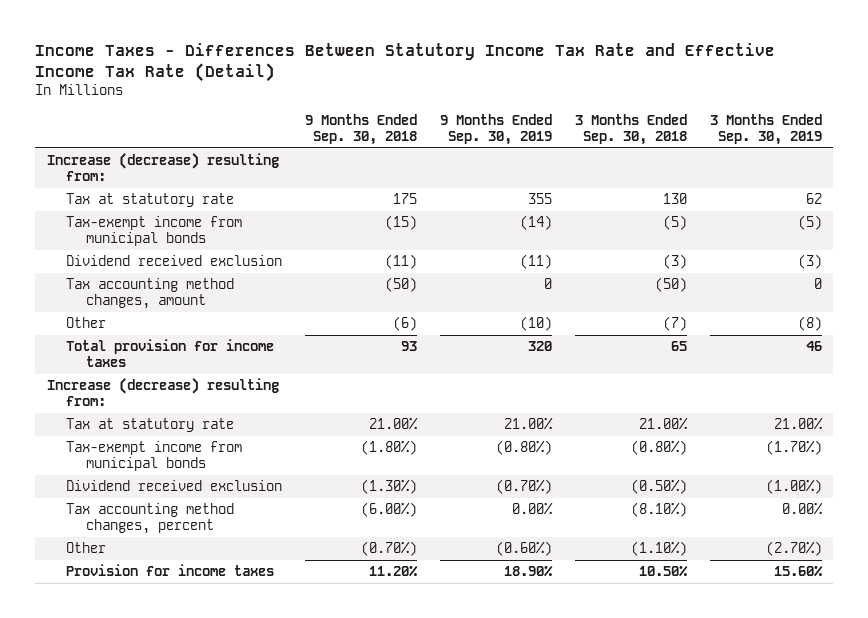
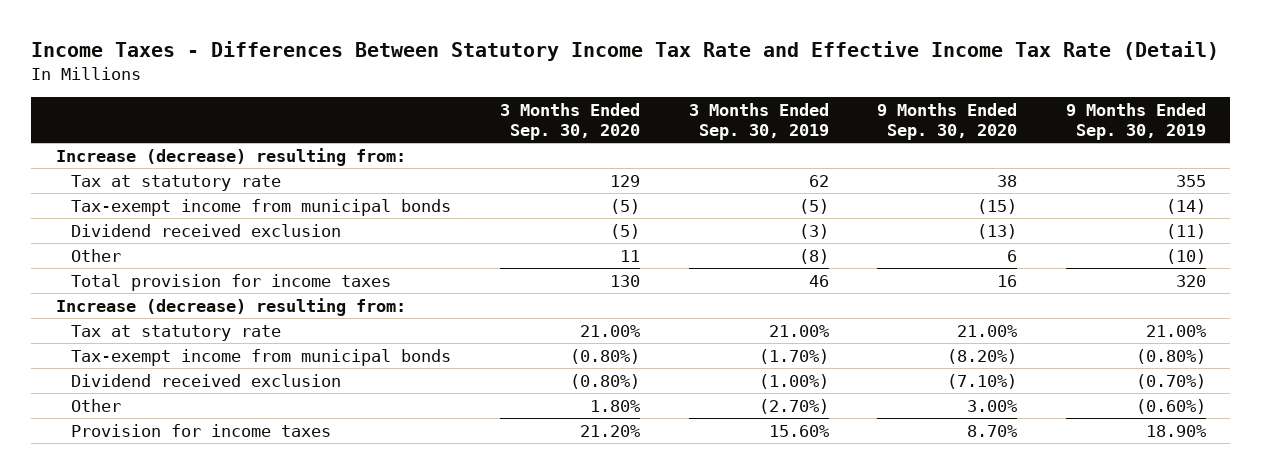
- | 9 Months Ended Sep. 30, 2018 | 9 Months Ended Sep. 30, 2019 | 3 Months Ended Sep. 30, 2018 | 3 Months Ended Sep. 30, 2019
+ | 3 Months Ended Sep. 30, 2020 | 3 Months Ended Sep. 30, 2019 | 9 Months Ended Sep. 30, 2020 | 9 Months Ended Sep. 30, 2019
- Tax accounting method changes, amount | (50) | 0 | (50) | 0
- Tax accounting method changes, percent | (6.00%) | 0.00% | (8.10%) | 0.00%

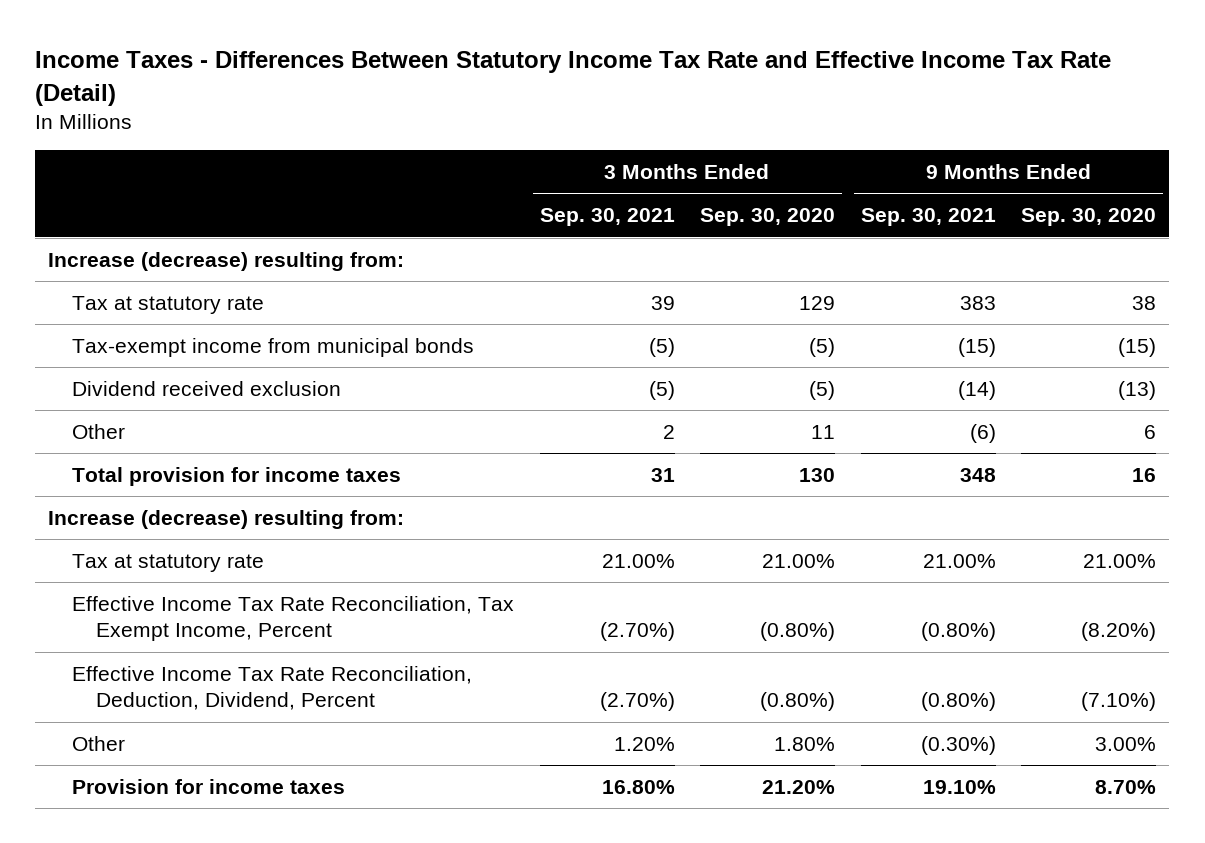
- | 3 Months Ended Sep. 30, 2020 | 3 Months Ended Sep. 30, 2019 | 9 Months Ended Sep. 30, 2020 | 9 Months Ended Sep. 30, 2019
+ | 3 Months Ended Sep. 30, 2021 | 3 Months Ended Sep. 30, 2020 | 9 Months Ended Sep. 30, 2021 | 9 Months Ended Sep. 30, 2020
- Tax-exempt income from municipal bonds | (0.80%) | (1.70%) | (8.20%) | (0.80%)
- Dividend received exclusion | (0.80%) | (1.00%) | (7.10%) | (0.70%)
+ Effective Income Tax Rate Reconciliation, Tax Exempt Income, Percent | (2.70%) | (0.80%) | (0.80%) | (8.20%)
+ Effective Income Tax Rate Reconciliation, Deduction, Dividend, Percent | (2.70%) | (0.80%) | (0.80%) | (7.10%)

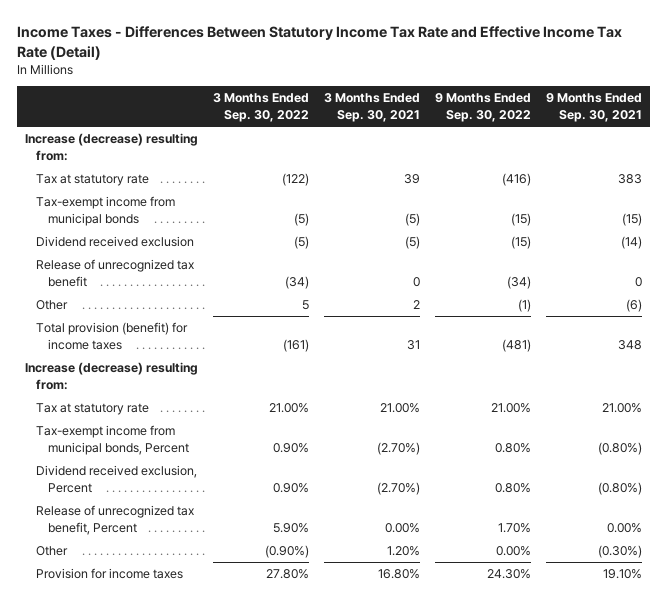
- | 3 Months Ended Sep. 30, 2021 | 3 Months Ended Sep. 30, 2020 | 9 Months Ended Sep. 30, 2021 | 9 Months Ended Sep. 30, 2020
+ | 3 Months Ended Sep. 30, 2022 | 3 Months Ended Sep. 30, 2021 | 9 Months Ended Sep. 30, 2022 | 9 Months Ended Sep. 30, 2021
+ Release of unrecognized tax benefit | (34) | 0 | (34) | 0
- Total provision for income taxes | 31 | 130 | 348 | 16
+ Total provision (benefit) for income taxes | (161) | 31 | (481) | 348
- Effective Income Tax Rate Reconciliation, Tax Exempt Income, Percent | (2.70%) | (0.80%) | (0.80%) | (8.20%)
- Effective Income Tax Rate Reconciliation, Deduction, Dividend, Percent | (2.70%) | (0.80%) | (0.80%) | (7.10%)
+ Tax-exempt income from municipal bonds, Percent | 0.90% | (2.70%) | 0.80% | (0.80%)
+ Dividend received exclusion, Percent | 0.90% | (2.70%) | 0.80% | (0.80%)
+ Release of unrecognized tax benefit, Percent | 5.90% | 0.00% | 1.70% | 0.00%

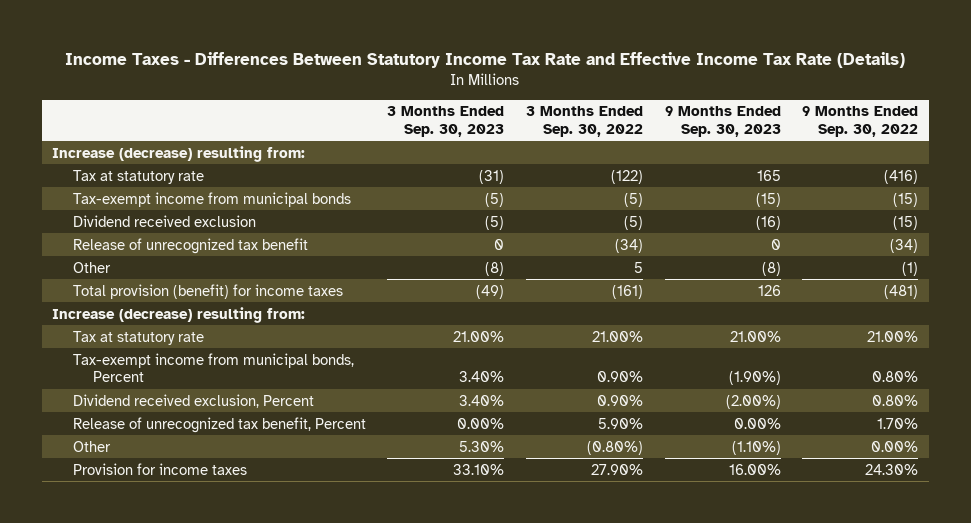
- Income Taxes - Differences Between Statutory Income Tax Rate and Effective Income Tax Rate (Detail)
+ Income Taxes - Differences Between Statutory Income Tax Rate and Effective Income Tax Rate (Details)
- | 3 Months Ended Sep. 30, 2022 | 3 Months Ended Sep. 30, 2021 | 9 Months Ended Sep. 30, 2022 | 9 Months Ended Sep. 30, 2021
+ | 3 Months Ended Sep. 30, 2023 | 3 Months Ended Sep. 30, 2022 | 9 Months Ended Sep. 30, 2023 | 9 Months Ended Sep. 30, 2022
- Other | (0.90%) | 1.20% | 0.00% | (0.30%)
- Provision for income taxes | 27.80% | 16.80% | 24.30% | 19.10%
+ Other | 5.30% | (0.80%) | (1.10%) | 0.00%
+ Provision for income taxes | 33.10% | 27.90% | 16.00% | 24.30%

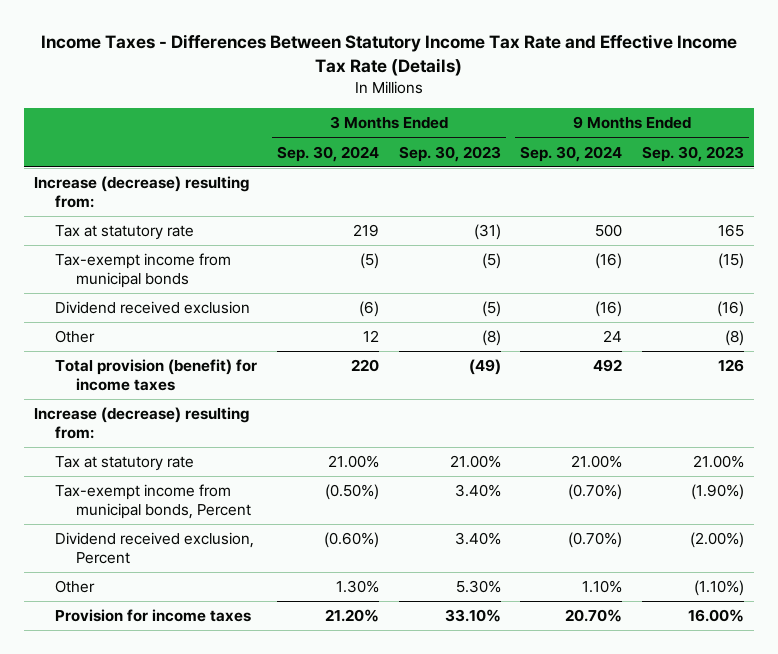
- | 3 Months Ended Sep. 30, 2023 | 3 Months Ended Sep. 30, 2022 | 9 Months Ended Sep. 30, 2023 | 9 Months Ended Sep. 30, 2022
+ | 3 Months Ended Sep. 30, 2024 | 3 Months Ended Sep. 30, 2023 | 9 Months Ended Sep. 30, 2024 | 9 Months Ended Sep. 30, 2023
- Release of unrecognized tax benefit | 0 | (34) | 0 | (34)
- Release of unrecognized tax benefit, Percent | 0.00% | 5.90% | 0.00% | 1.70%

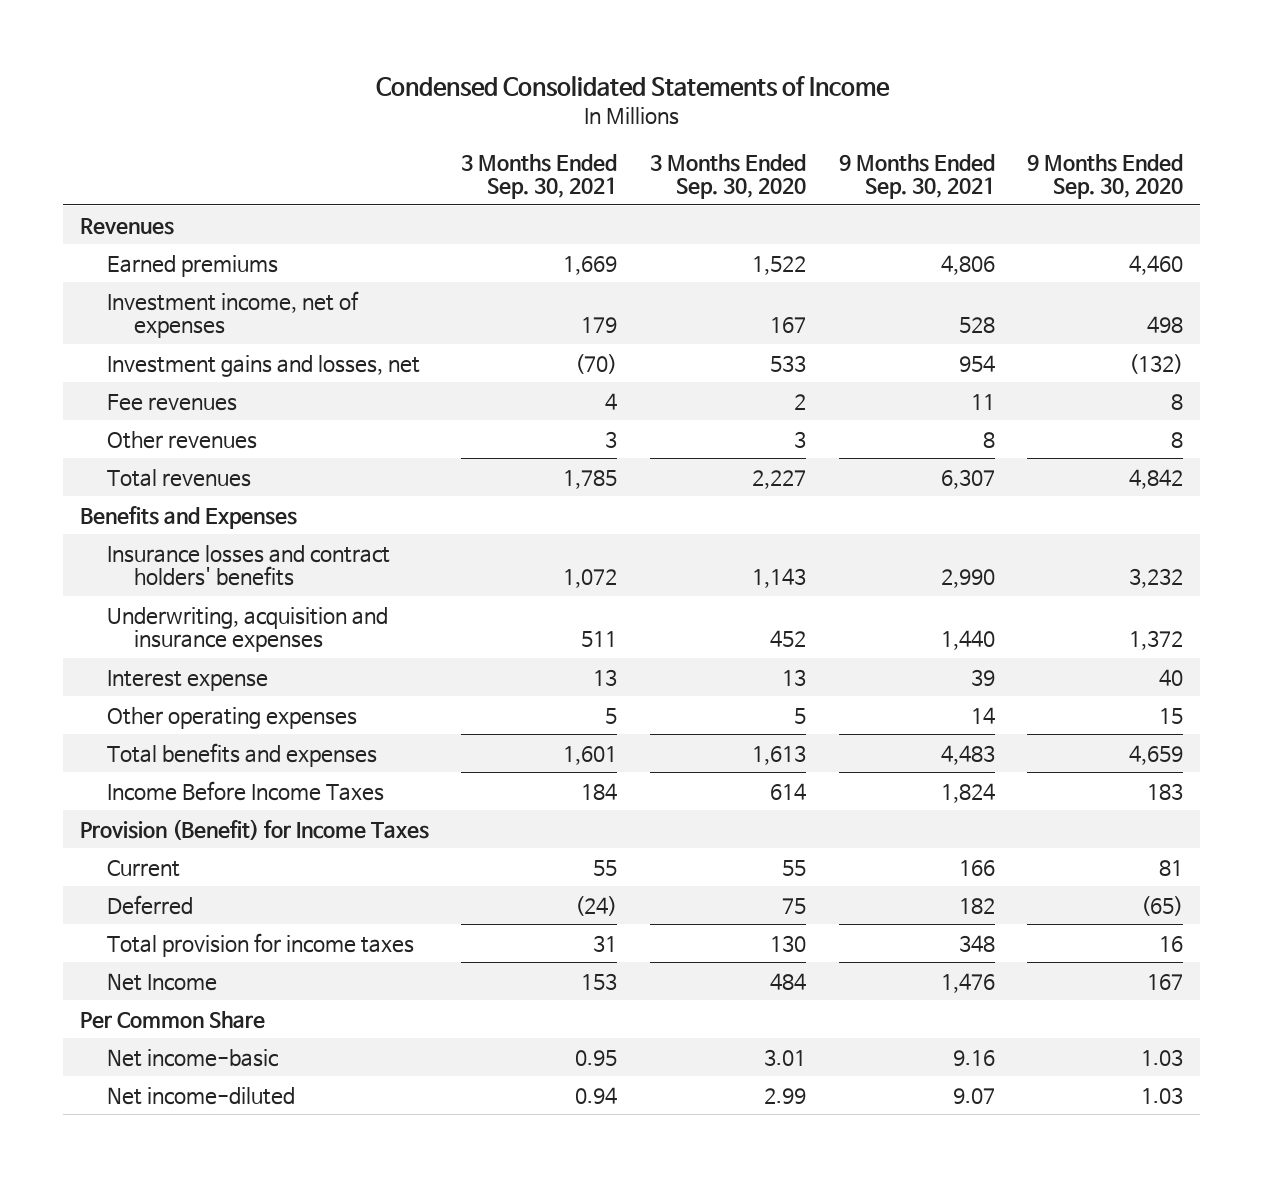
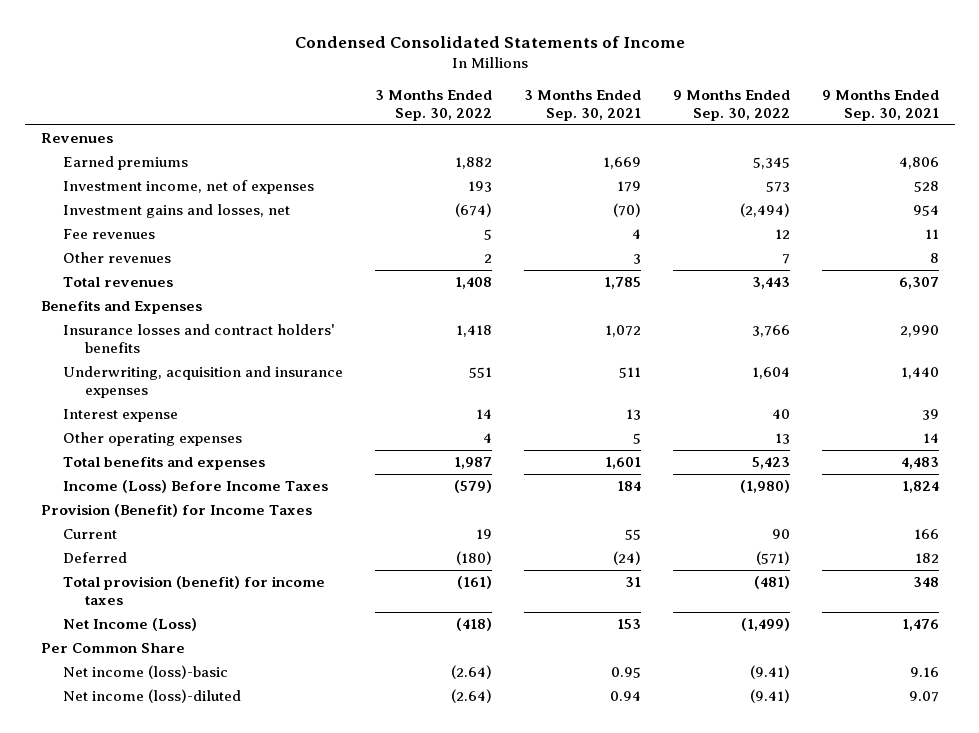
- | 3 Months Ended Sep. 30, 2021 | 3 Months Ended Sep. 30, 2020 | 9 Months Ended Sep. 30, 2021 | 9 Months Ended Sep. 30, 2020
+ | 3 Months Ended Sep. 30, 2022 | 3 Months Ended Sep. 30, 2021 | 9 Months Ended Sep. 30, 2022 | 9 Months Ended Sep. 30, 2021
- Income Before Income Taxes | 184 | 614 | 1,824 | 183
+ Income (Loss) Before Income Taxes | (579) | 184 | (1,980) | 1,824
- Total provision for income taxes | 31 | 130 | 348 | 16
- Net Income | 153 | 484 | 1,476 | 167
+ Total provision (benefit) for income taxes | (161) | 31 | (481) | 348
+ Net Income (Loss) | (418) | 153 | (1,499) | 1,476
- Net income-basic | 0.95 | 3.01 | 9.16 | 1.03
- Net income-diluted | 0.94 | 2.99 | 9.07 | 1.03
+ Net income (loss)-basic | (2.64) | 0.95 | (9.41) | 9.16
+ Net income (loss)-diluted | (2.64) | 0.94 | (9.41) | 9.07

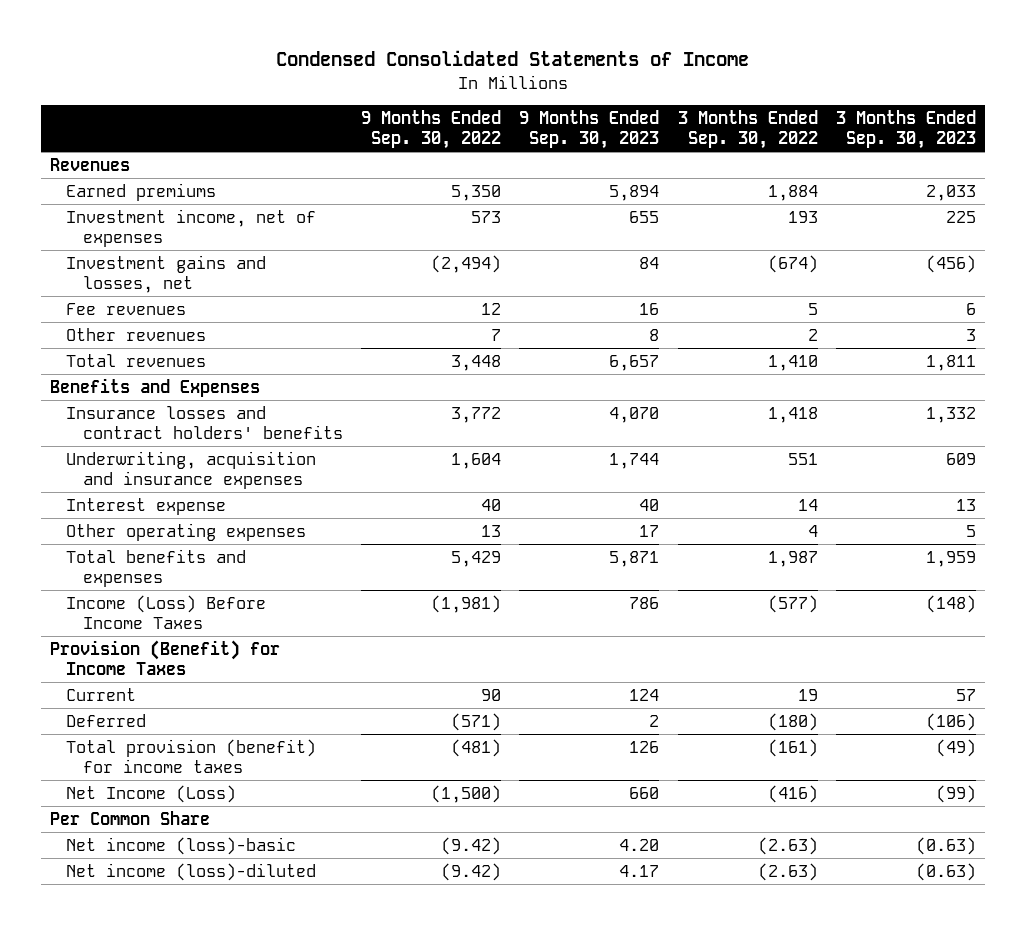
- | 3 Months Ended Sep. 30, 2022 | 3 Months Ended Sep. 30, 2021 | 9 Months Ended Sep. 30, 2022 | 9 Months Ended Sep. 30, 2021
+ | 9 Months Ended Sep. 30, 2022 | 9 Months Ended Sep. 30, 2023 | 3 Months Ended Sep. 30, 2022 | 3 Months Ended Sep. 30, 2023
- Earned premiums | 1,882 | 1,669 | 5,345 | 4,806
+ Earned premiums | 5,350 | 5,894 | 1,884 | 2,033
- Total revenues | 1,408 | 1,785 | 3,443 | 6,307
+ Total revenues | 3,448 | 6,657 | 1,410 | 1,811
- Insurance losses and contract holders' benefits | 1,418 | 1,072 | 3,766 | 2,990
+ Insurance losses and contract holders' benefits | 3,772 | 4,070 | 1,418 | 1,332
- Total benefits and expenses | 1,987 | 1,601 | 5,423 | 4,483
- Income (Loss) Before Income Taxes | (579) | 184 | (1,980) | 1,824
+ Total benefits and expenses | 5,429 | 5,871 | 1,987 | 1,959
+ Income (Loss) Before Income Taxes | (1,981) | 786 | (577) | (148)
- Net Income (Loss) | (418) | 153 | (1,499) | 1,476
+ Net Income (Loss) | (1,500) | 660 | (416) | (99)
- Net income (loss)-basic | (2.64) | 0.95 | (9.41) | 9.16
- Net income (loss)-diluted | (2.64) | 0.94 | (9.41) | 9.07
+ Net income (loss)-basic | (9.42) | 4.20 | (2.63) | (0.63)
+ Net income (loss)-diluted | (9.42) | 4.17 | (2.63) | (0.63)

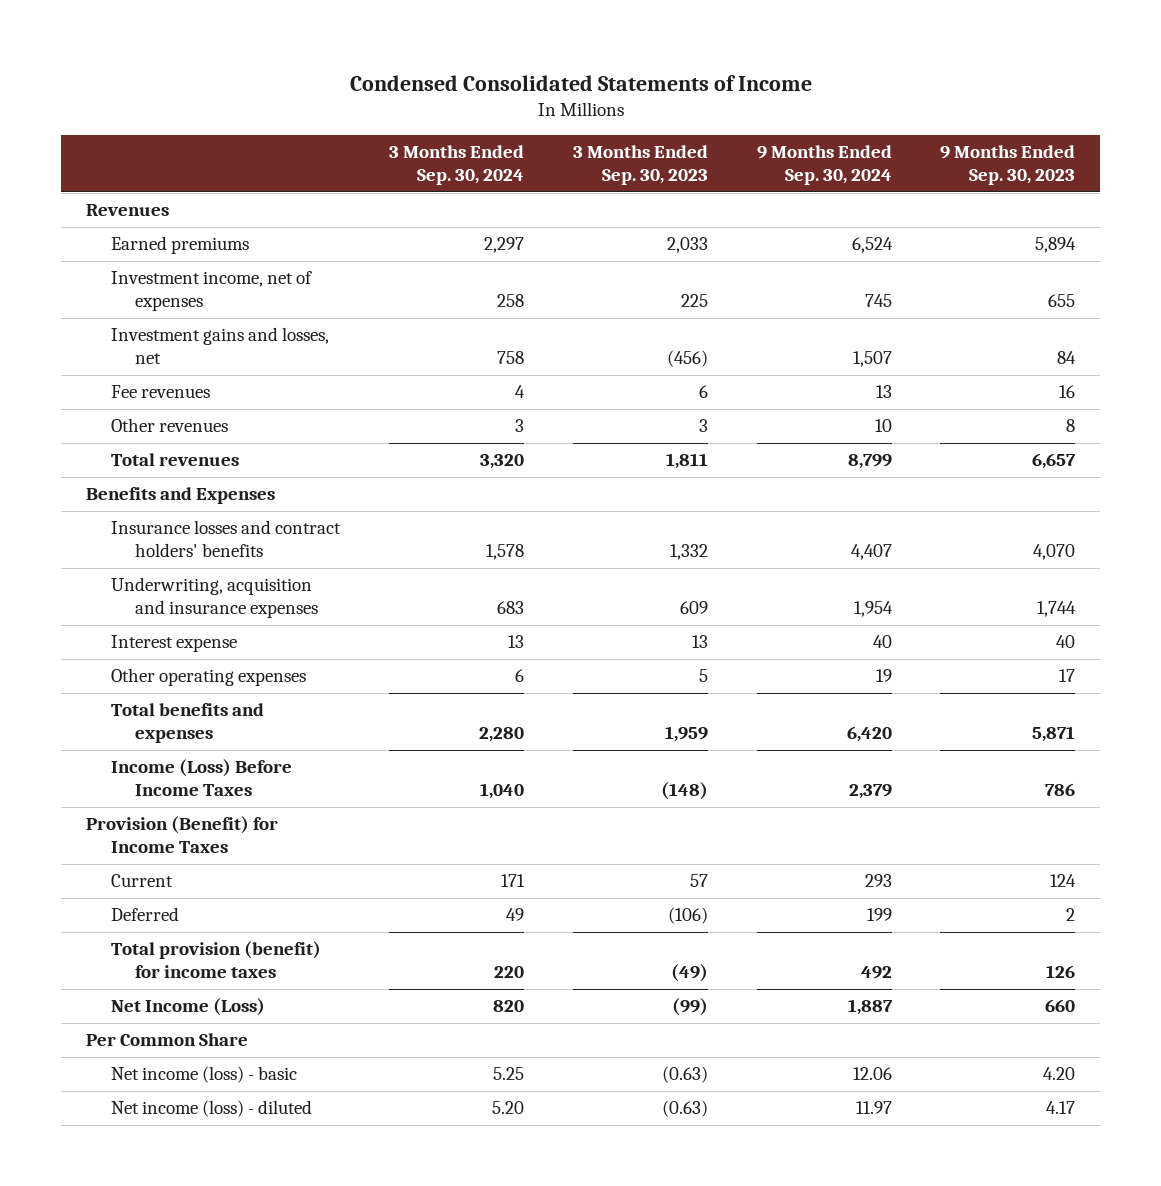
- | 9 Months Ended Sep. 30, 2022 | 9 Months Ended Sep. 30, 2023 | 3 Months Ended Sep. 30, 2022 | 3 Months Ended Sep. 30, 2023
+ | 3 Months Ended Sep. 30, 2024 | 3 Months Ended Sep. 30, 2023 | 9 Months Ended Sep. 30, 2024 | 9 Months Ended Sep. 30, 2023
- Net income (loss)-basic | (9.42) | 4.20 | (2.63) | (0.63)
- Net income (loss)-diluted | (9.42) | 4.17 | (2.63) | (0.63)
+ Net income (loss) - basic | 5.25 | (0.63) | 12.06 | 4.20
+ Net income (loss) - diluted | 5.20 | (0.63) | 11.97 | 4.17

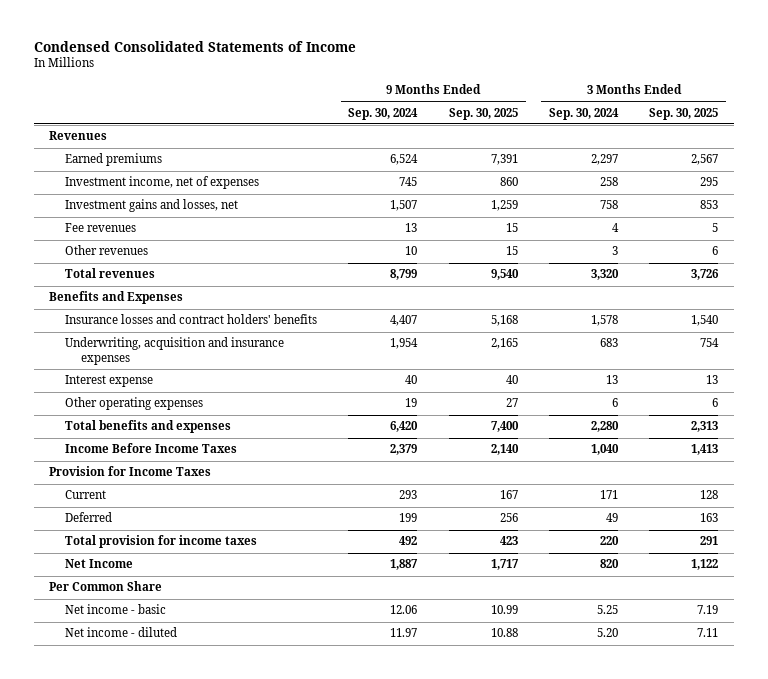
- | 3 Months Ended Sep. 30, 2024 | 3 Months Ended Sep. 30, 2023 | 9 Months Ended Sep. 30, 2024 | 9 Months Ended Sep. 30, 2023
+ | 9 Months Ended Sep. 30, 2024 | 9 Months Ended Sep. 30, 2025 | 3 Months Ended Sep. 30, 2024 | 3 Months Ended Sep. 30, 2025
- Income (Loss) Before Income Taxes | 1,040 | (148) | 2,379 | 786
- Provision (Benefit) for Income Taxes
+ Income Before Income Taxes | 2,379 | 2,140 | 1,040 | 1,413
+ Provision for Income Taxes
- Total provision (benefit) for income taxes | 220 | (49) | 492 | 126
- Net Income (Loss) | 820 | (99) | 1,887 | 660
+ Total provision for income taxes | 492 | 423 | 220 | 291
+ Net Income | 1,887 | 1,717 | 820 | 1,122
- Net income (loss) - basic | 5.25 | (0.63) | 12.06 | 4.20
- Net income (loss) - diluted | 5.20 | (0.63) | 11.97 | 4.17
+ Net income - basic | 12.06 | 10.99 | 5.25 | 7.19
+ Net income - diluted | 11.97 | 10.88 | 5.20 | 7.11

